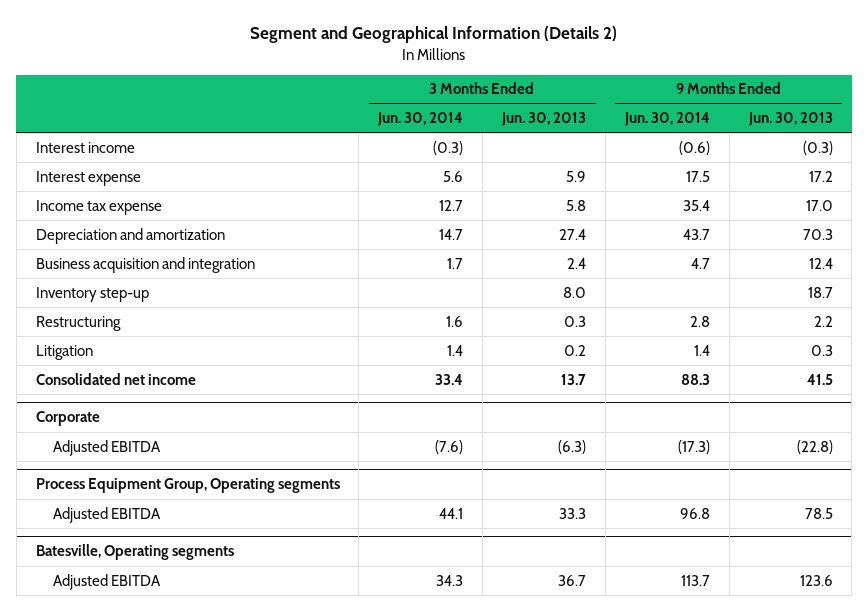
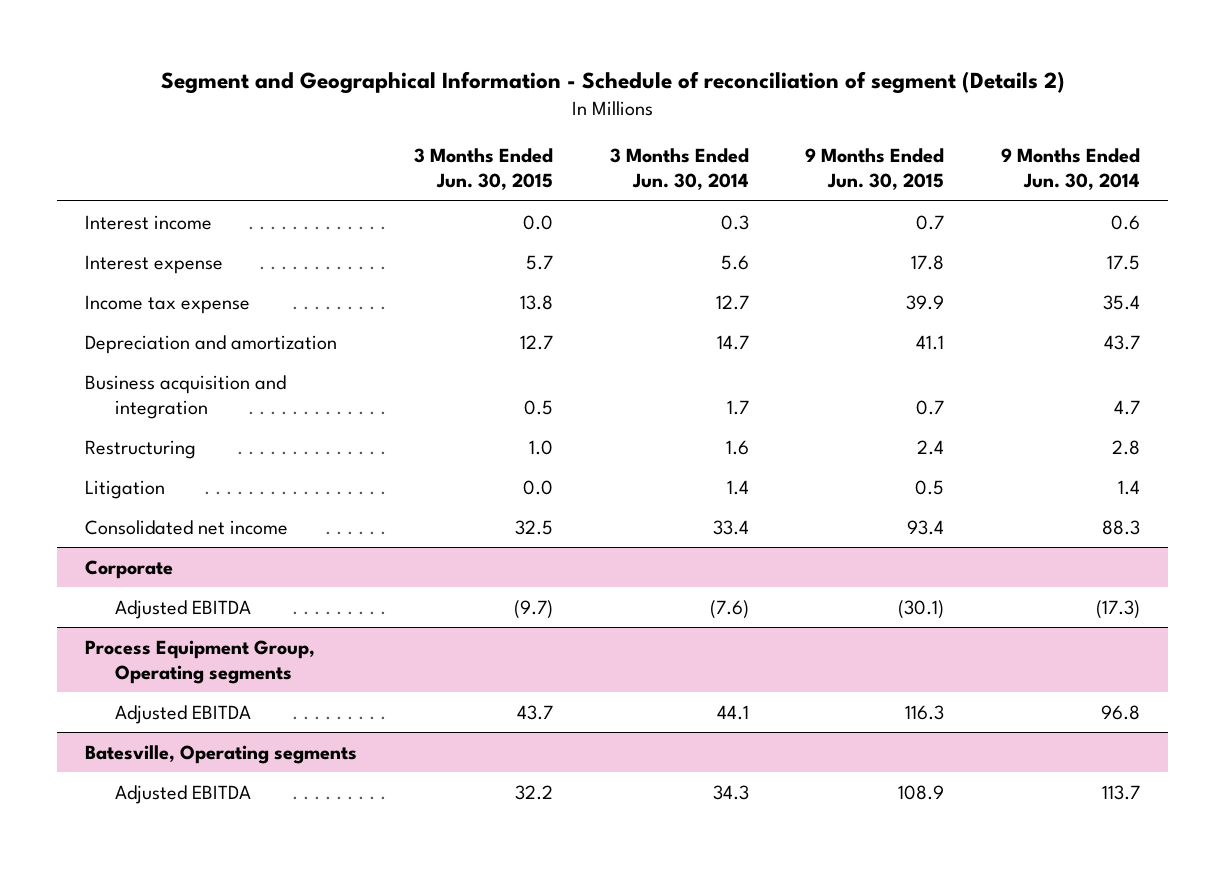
- Segment and Geographical Information (Details 2)
+ Segment and Geographical Information - Schedule of reconciliation of segment (Details 2)
- | 3 Months Ended Jun. 30, 2014 | 3 Months Ended Jun. 30, 2013 | 9 Months Ended Jun. 30, 2014 | 9 Months Ended Jun. 30, 2013
+ | 3 Months Ended Jun. 30, 2015 | 3 Months Ended Jun. 30, 2014 | 9 Months Ended Jun. 30, 2015 | 9 Months Ended Jun. 30, 2014
- Interest income | (0.3) | | (0.6) | (0.3)
+ Interest income | 0.0 | 0.3 | 0.7 | 0.6
- Inventory step-up | | 8.0 | | 18.7

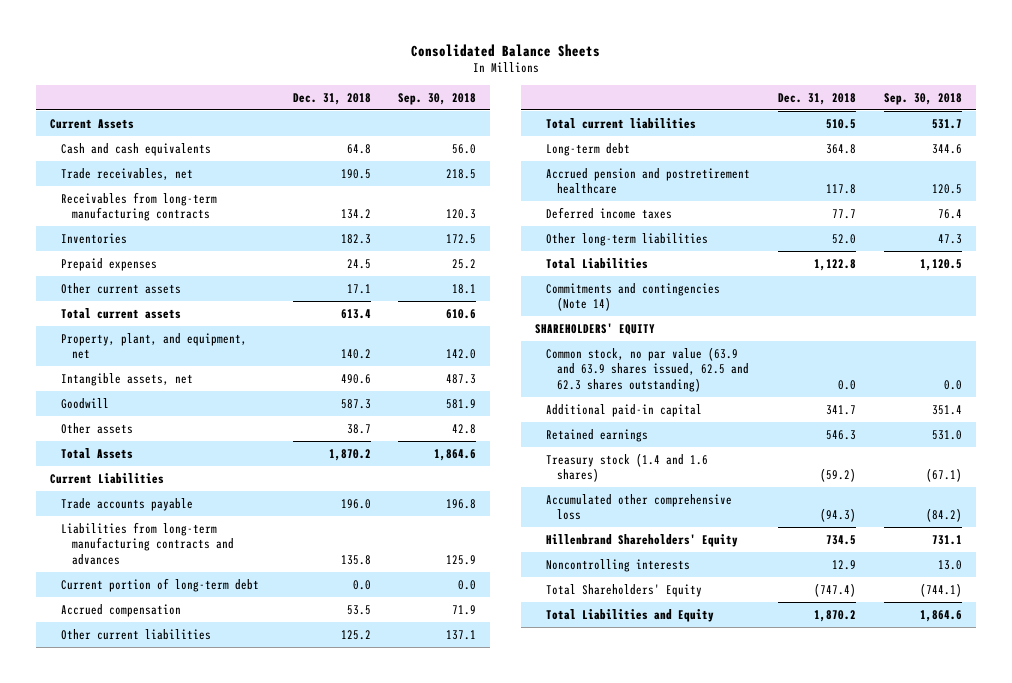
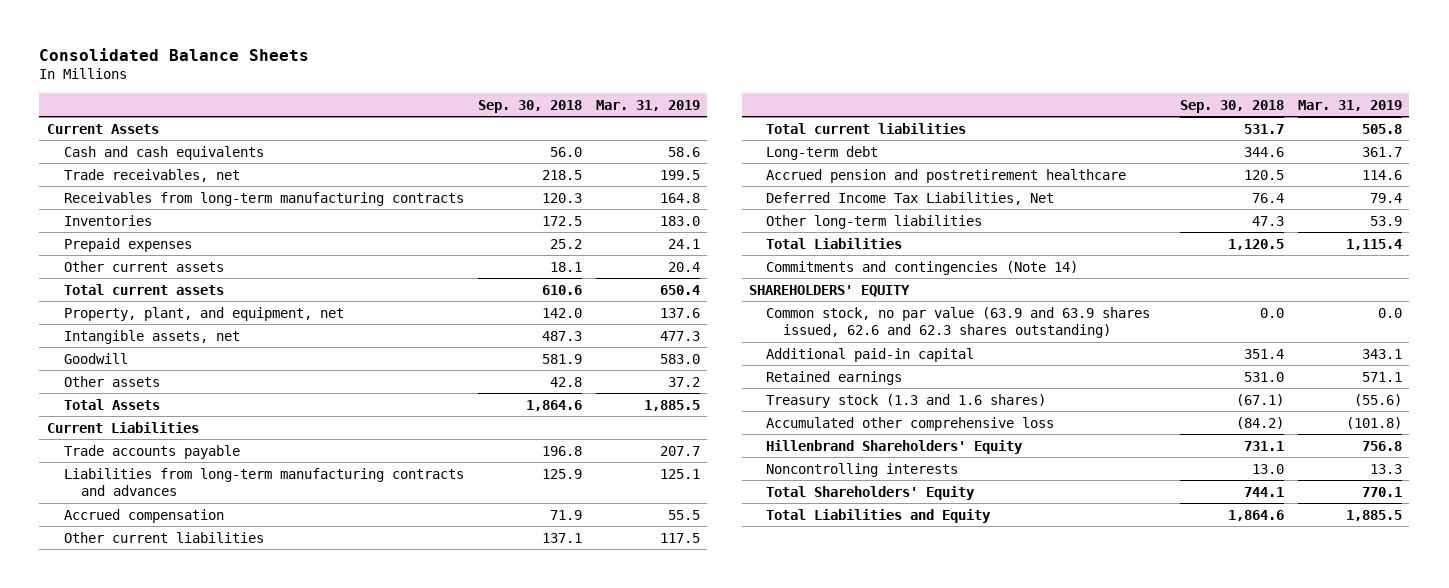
- | Dec. 31, 2018 | Sep. 30, 2018
+ | Sep. 30, 2018 | Mar. 31, 2019
- Current portion of long-term debt | 0.0 | 0.0
- Deferred income taxes | 77.7 | 76.4
+ Deferred Income Tax Liabilities, Net | 76.4 | 79.4
- Common stock, no par value (63.9 and 63.9 shares issued, 62.5 and 62.3 shares outstanding) | 0.0 | 0.0
+ Common stock, no par value (63.9 and 63.9 shares issued, 62.6 and 62.3 shares outstanding) | 0.0 | 0.0
- Treasury stock (1.4 and 1.6 shares) | (59.2) | (67.1)
+ Treasury stock (1.3 and 1.6 shares) | (67.1) | (55.6)
- Total Shareholders' Equity | (747.4) | (744.1)
+ Total Shareholders' Equity | 744.1 | 770.1

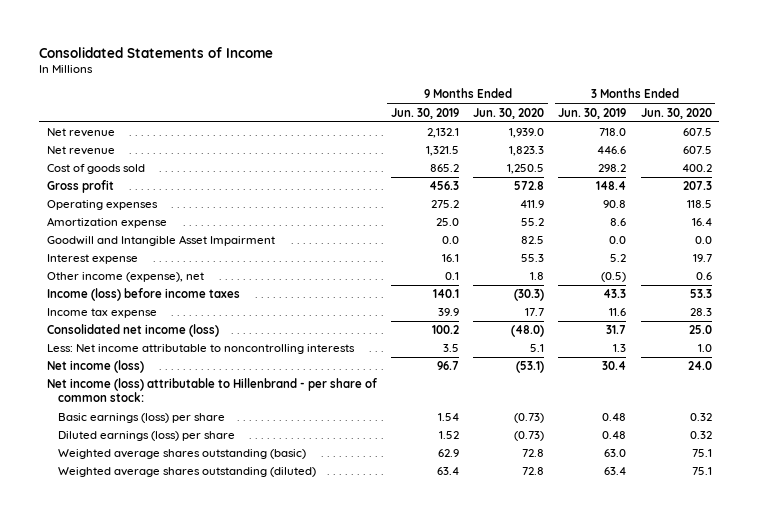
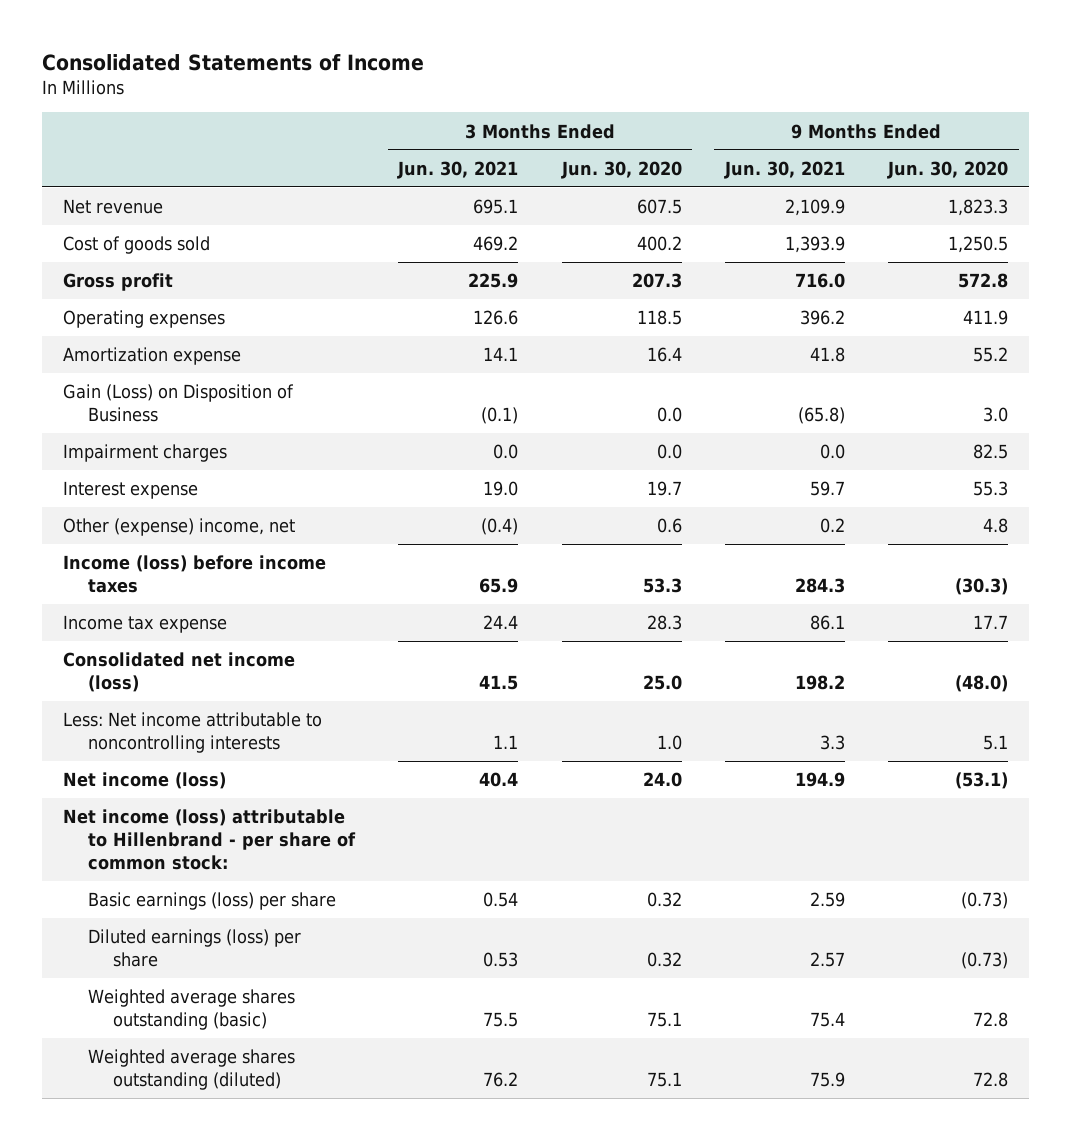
- | 9 Months Ended Jun. 30, 2019 | 9 Months Ended Jun. 30, 2020 | 3 Months Ended Jun. 30, 2019 | 3 Months Ended Jun. 30, 2020
+ | 3 Months Ended Jun. 30, 2021 | 3 Months Ended Jun. 30, 2020 | 9 Months Ended Jun. 30, 2021 | 9 Months Ended Jun. 30, 2020
- Net revenue | 2,132.1 | 1,939.0 | 718.0 | 607.5
- Goodwill and Intangible Asset Impairment | 0.0 | 82.5 | 0.0 | 0.0
+ Gain (Loss) on Disposition of Business | (0.1) | 0.0 | (65.8) | 3.0
+ Impairment charges | 0.0 | 0.0 | 0.0 | 82.5
- Other income (expense), net | 0.1 | 1.8 | (0.5) | 0.6
+ Other (expense) income, net | (0.4) | 0.6 | 0.2 | 4.8

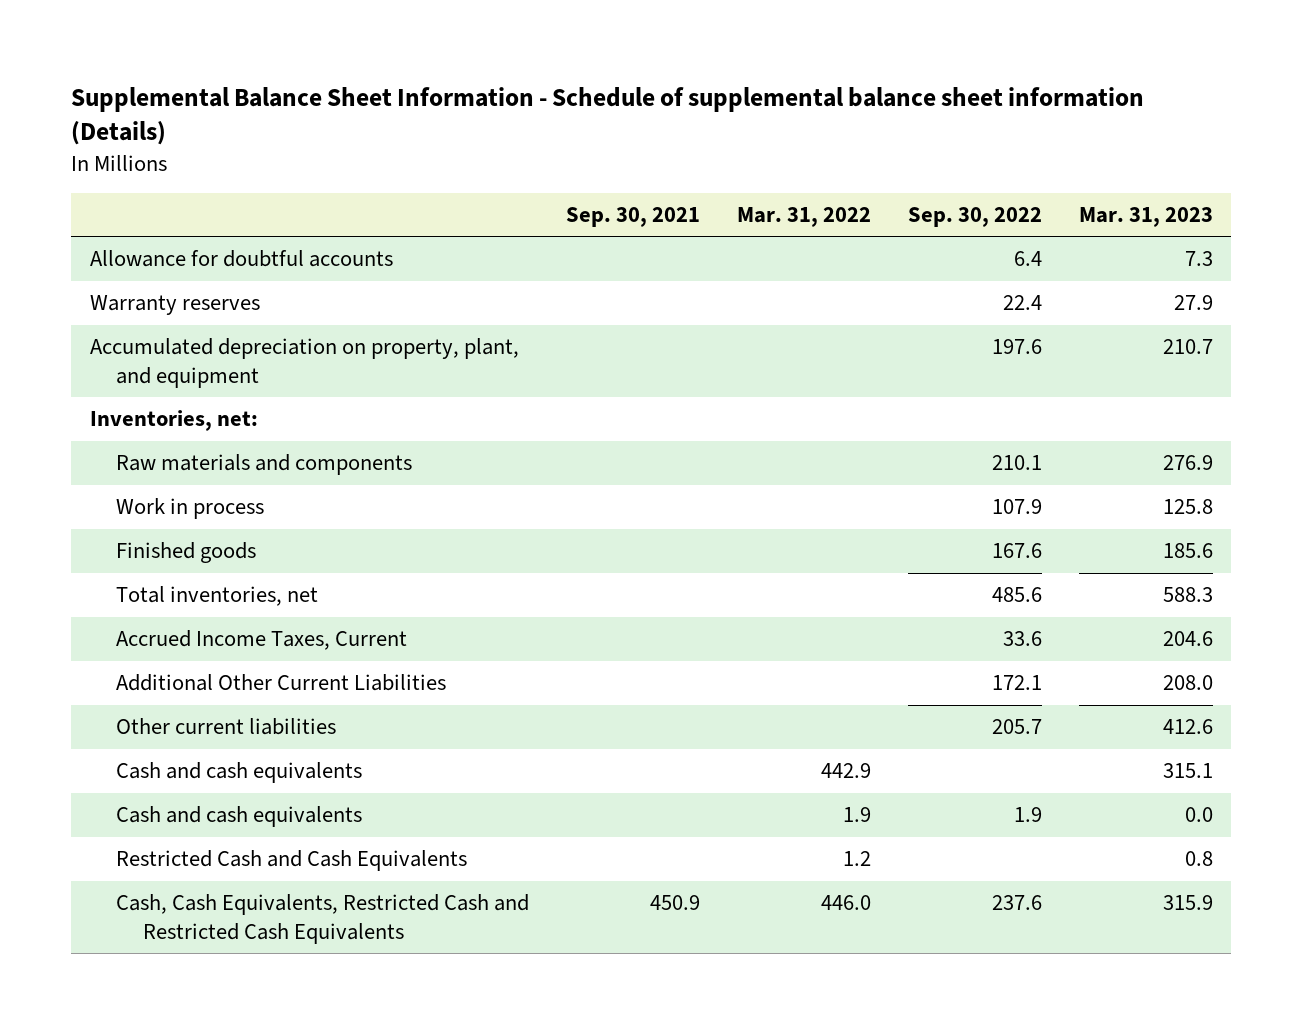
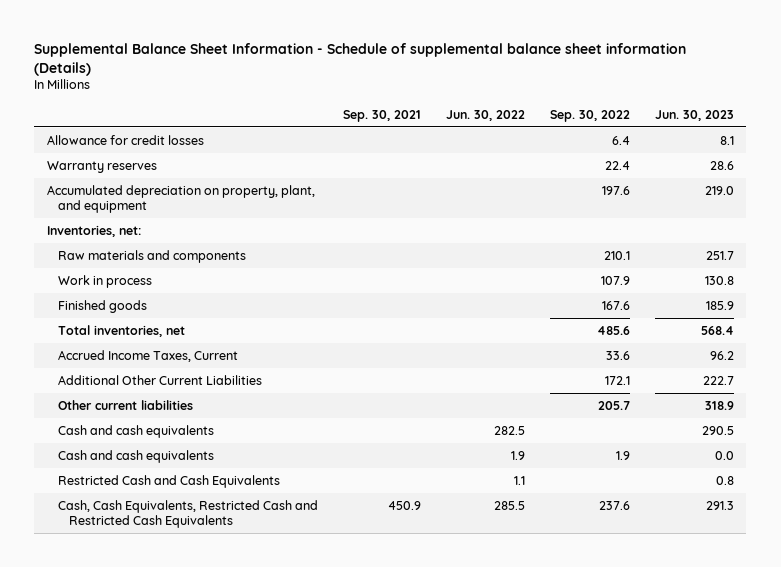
- | Sep. 30, 2021 | Mar. 31, 2022 | Sep. 30, 2022 | Mar. 31, 2023
+ | Sep. 30, 2021 | Jun. 30, 2022 | Sep. 30, 2022 | Jun. 30, 2023
- Allowance for doubtful accounts | | | 6.4 | 7.3
+ Allowance for credit losses | | | 6.4 | 8.1

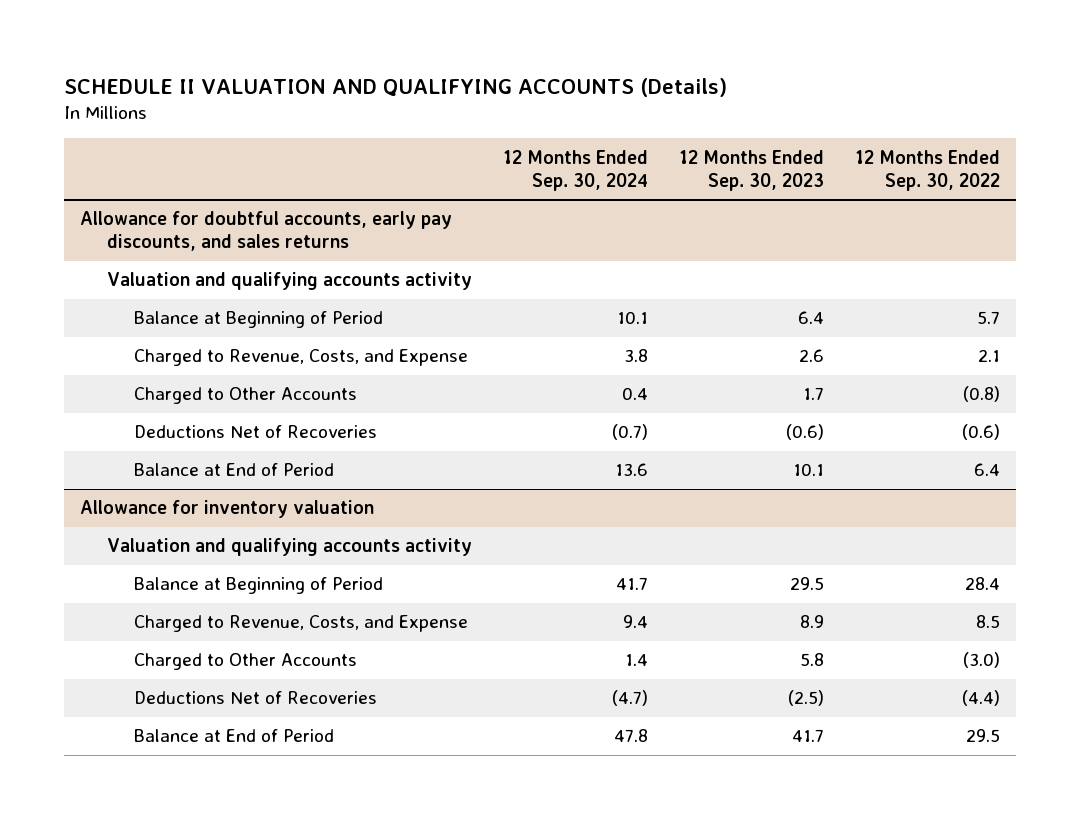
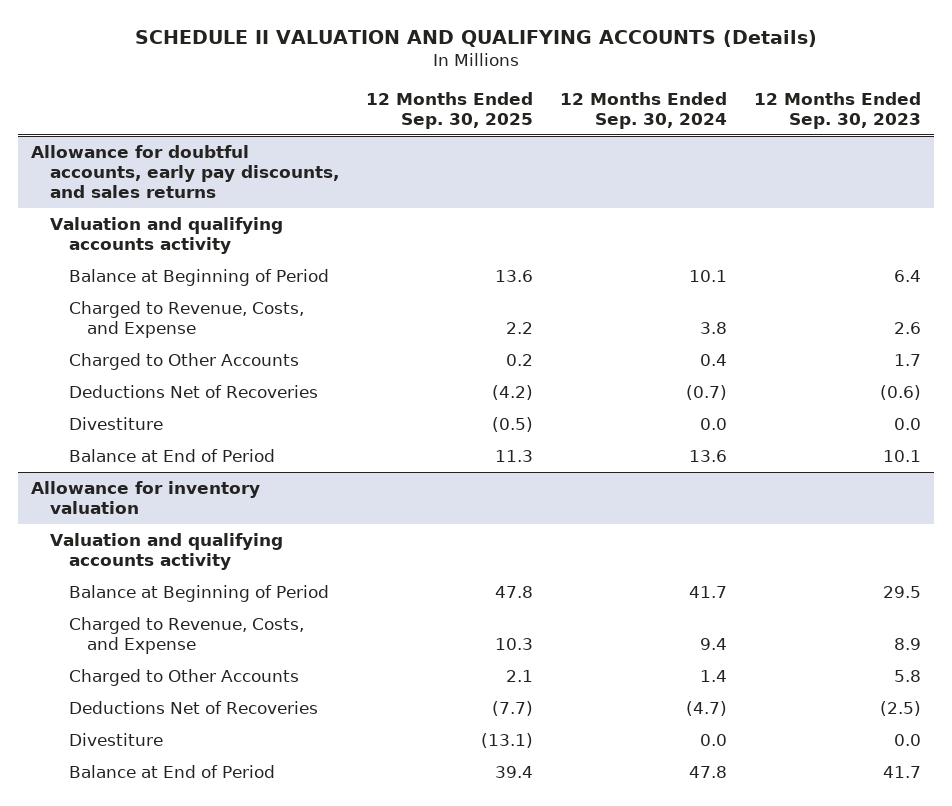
- | 12 Months Ended Sep. 30, 2024 | 12 Months Ended Sep. 30, 2023 | 12 Months Ended Sep. 30, 2022
+ | 12 Months Ended Sep. 30, 2025 | 12 Months Ended Sep. 30, 2024 | 12 Months Ended Sep. 30, 2023
@ Allowance for doubtful accounts, early pay discounts, and sales returns
+ Divestiture | (0.5) | 0.0 | 0.0
@ Allowance for inventory valuation
+ Divestiture | (13.1) | 0.0 | 0.0

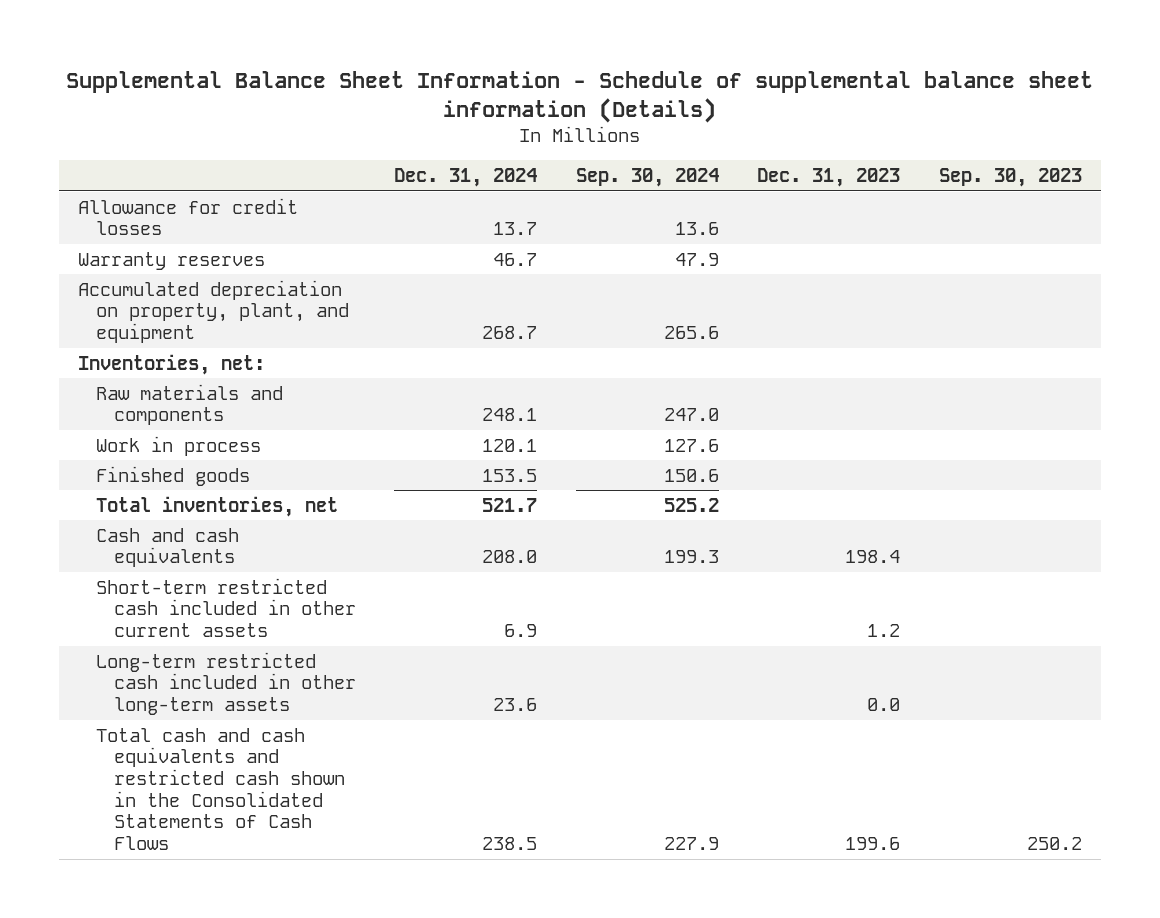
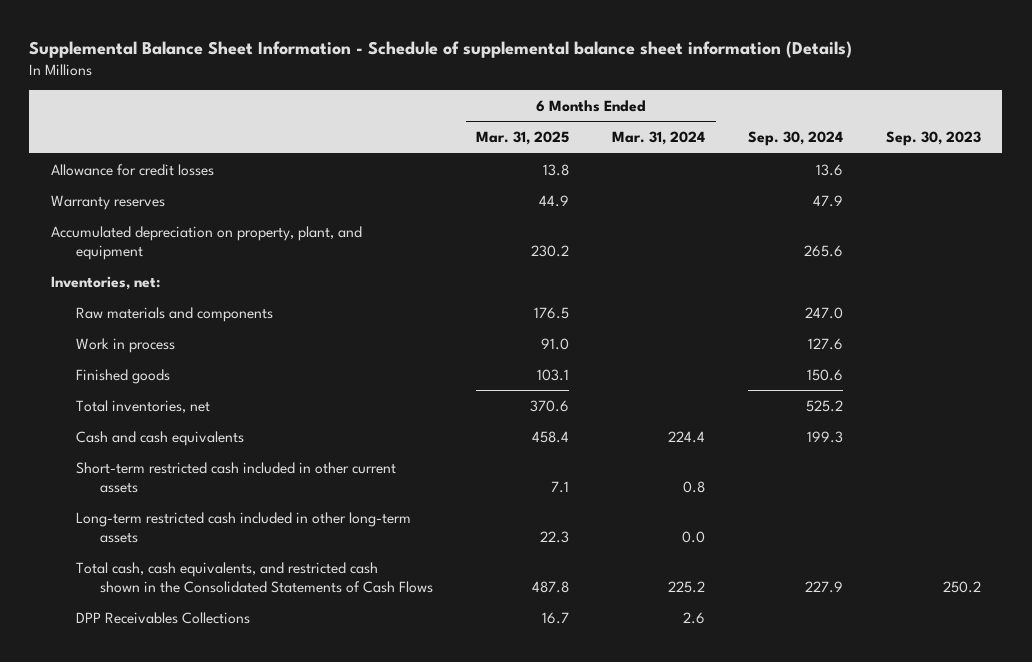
- | Dec. 31, 2024 | Sep. 30, 2024 | Dec. 31, 2023 | Sep. 30, 2023
+ | 6 Months Ended Mar. 31, 2025 | 6 Months Ended Mar. 31, 2024 | Sep. 30, 2024 | Sep. 30, 2023
- Total cash and cash equivalents and restricted cash shown in the Consolidated Statements of Cash Flows | 238.5 | 227.9 | 199.6 | 250.2
+ Total cash, cash equivalents, and restricted cash shown in the Consolidated Statements of Cash Flows | 487.8 | 225.2 | 227.9 | 250.2
+ DPP Receivables Collections | 16.7 | 2.6 | |

